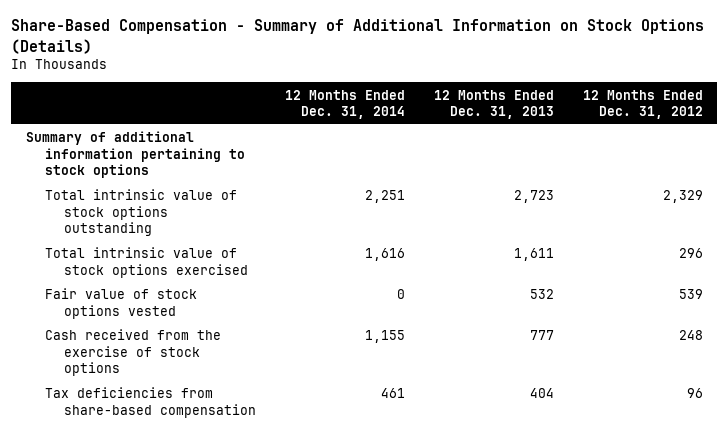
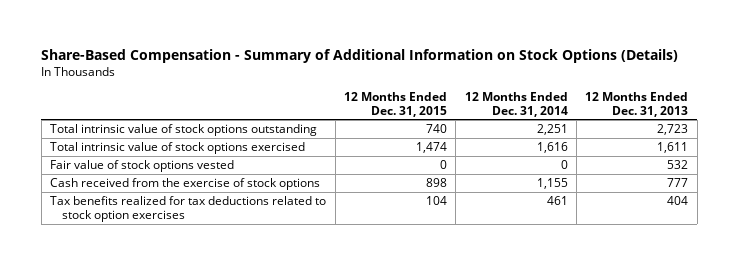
- | 12 Months Ended Dec. 31, 2014 | 12 Months Ended Dec. 31, 2013 | 12 Months Ended Dec. 31, 2012
+ | 12 Months Ended Dec. 31, 2015 | 12 Months Ended Dec. 31, 2014 | 12 Months Ended Dec. 31, 2013
- Summary of additional information pertaining to stock options
- Tax deficiencies from share-based compensation | 461 | 404 | 96
+ Tax benefits realized for tax deductions related to stock option exercises | 104 | 461 | 404

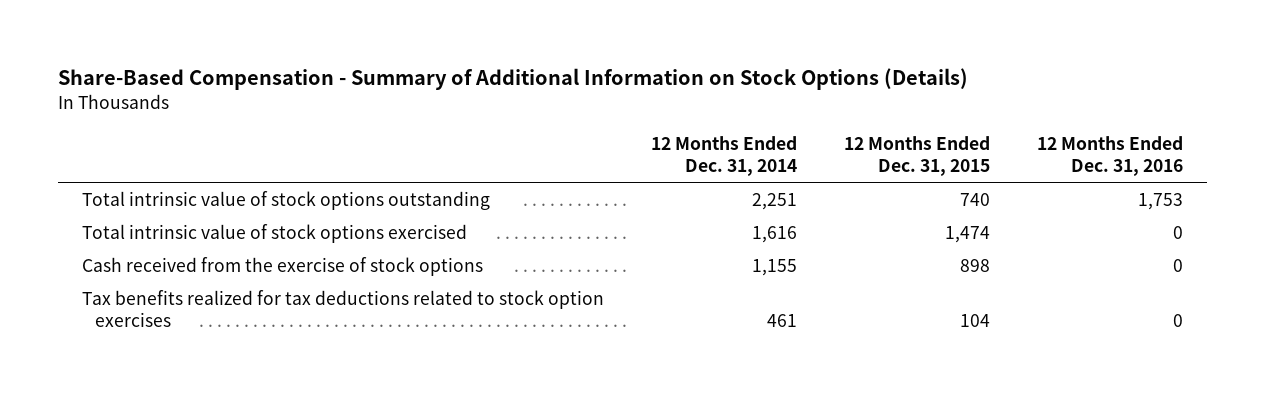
- | 12 Months Ended Dec. 31, 2015 | 12 Months Ended Dec. 31, 2014 | 12 Months Ended Dec. 31, 2013
+ | 12 Months Ended Dec. 31, 2014 | 12 Months Ended Dec. 31, 2015 | 12 Months Ended Dec. 31, 2016
- Fair value of stock options vested | 0 | 0 | 532

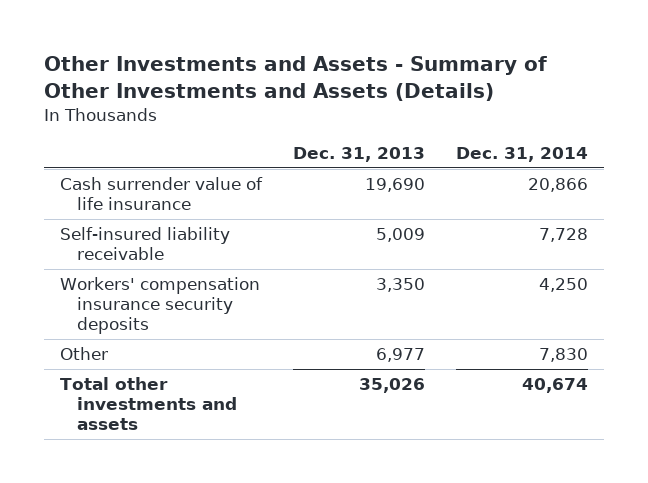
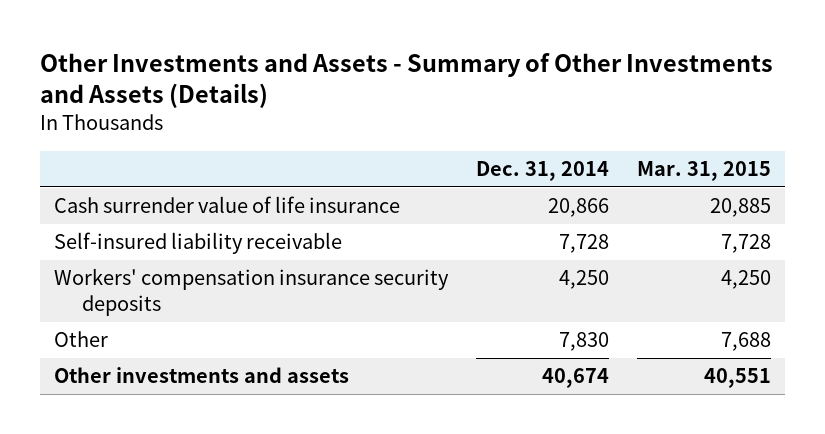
- | Dec. 31, 2013 | Dec. 31, 2014
+ | Dec. 31, 2014 | Mar. 31, 2015
- Total other investments and assets | 35,026 | 40,674
+ Other investments and assets | 40,674 | 40,551

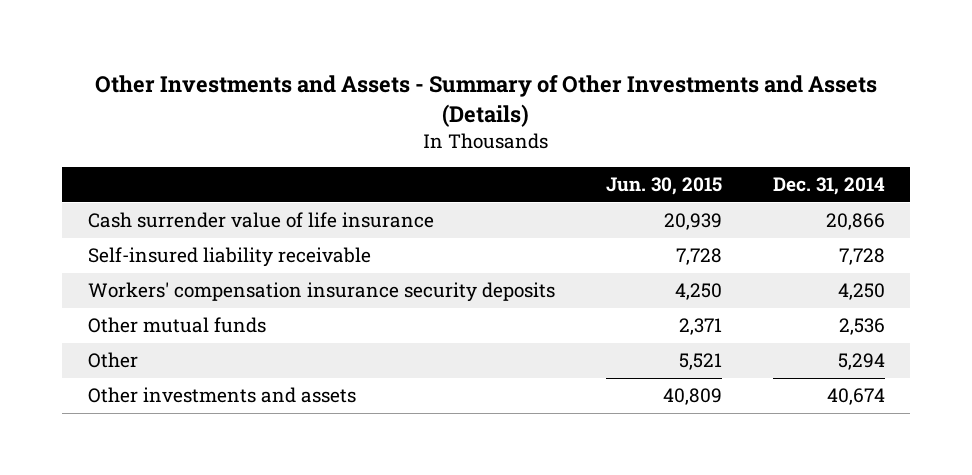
- | Dec. 31, 2014 | Mar. 31, 2015
+ | Jun. 30, 2015 | Dec. 31, 2014
- Other | 7,830 | 7,688
+ Other mutual funds | 2,371 | 2,536
+ Other | 5,521 | 5,294

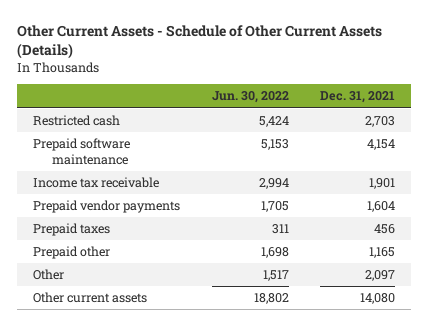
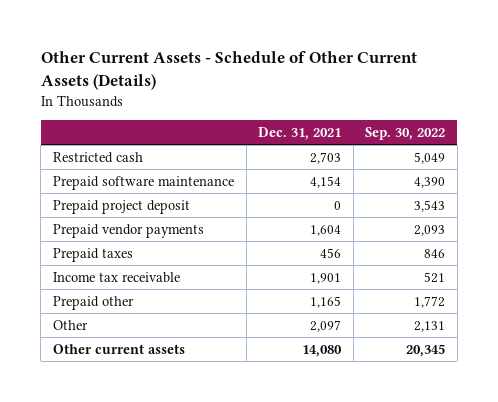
- | Jun. 30, 2022 | Dec. 31, 2021
+ | Dec. 31, 2021 | Sep. 30, 2022
+ Prepaid project deposit | 0 | 3,543
moved down: Income tax receivable | 1,901 | 521

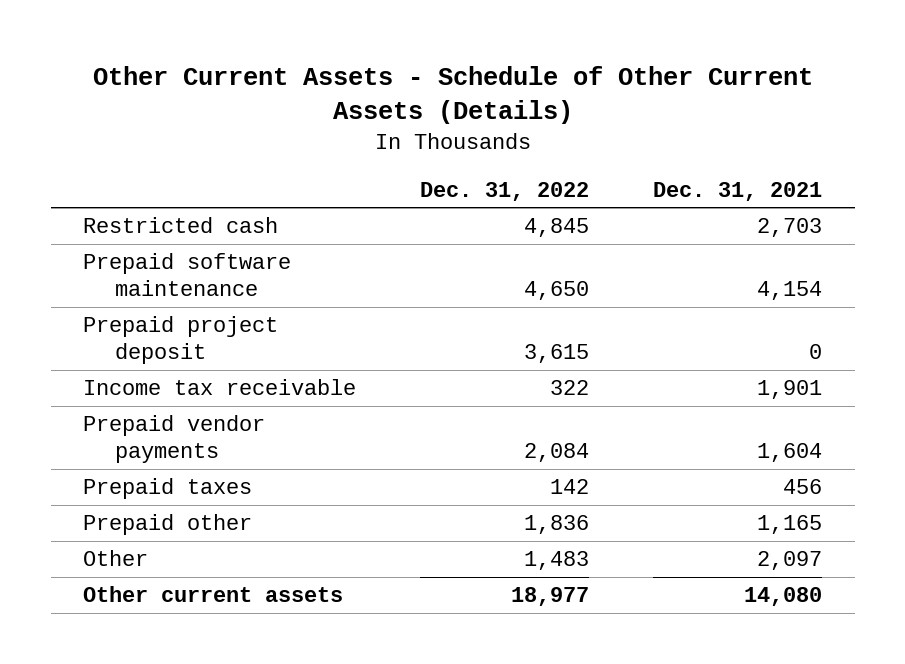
- | Dec. 31, 2021 | Sep. 30, 2022
+ | Dec. 31, 2022 | Dec. 31, 2021
moved up: Income tax receivable | 322 | 1,901

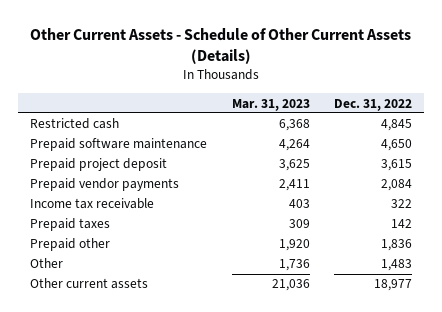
- | Dec. 31, 2022 | Dec. 31, 2021
+ | Mar. 31, 2023 | Dec. 31, 2022
moved down: Income tax receivable | 403 | 322

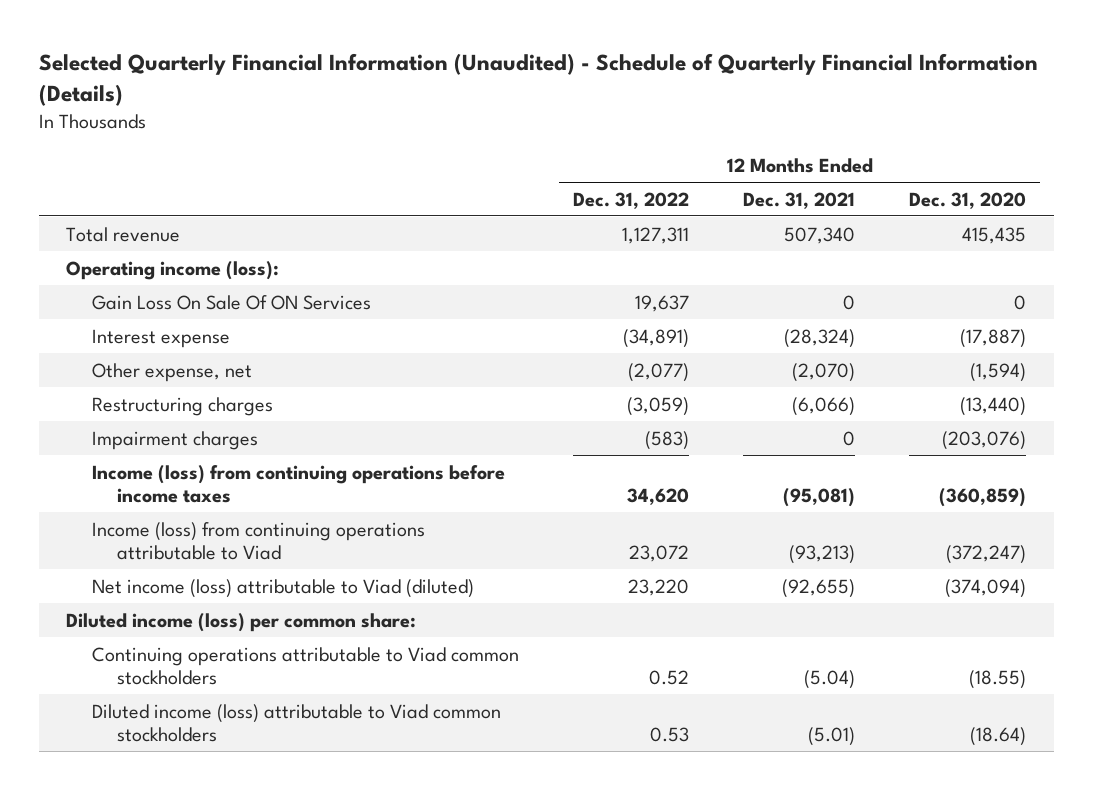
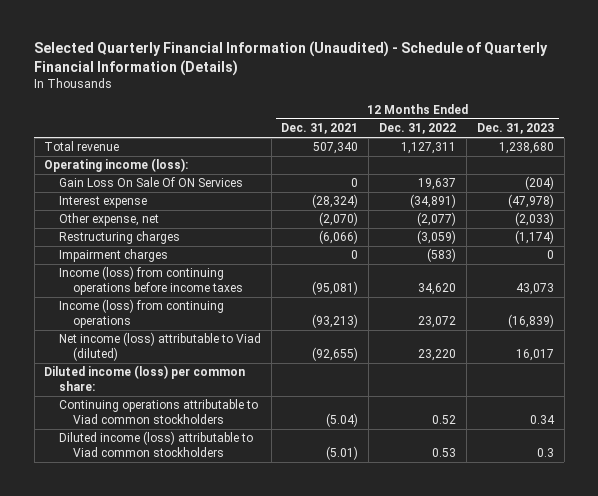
- | 12 Months Ended Dec. 31, 2022 | 12 Months Ended Dec. 31, 2021 | 12 Months Ended Dec. 31, 2020
+ | 12 Months Ended Dec. 31, 2021 | 12 Months Ended Dec. 31, 2022 | 12 Months Ended Dec. 31, 2023
- Income (loss) from continuing operations attributable to Viad | 23,072 | (93,213) | (372,247)
+ Income (loss) from continuing operations | (93,213) | 23,072 | (16,839)

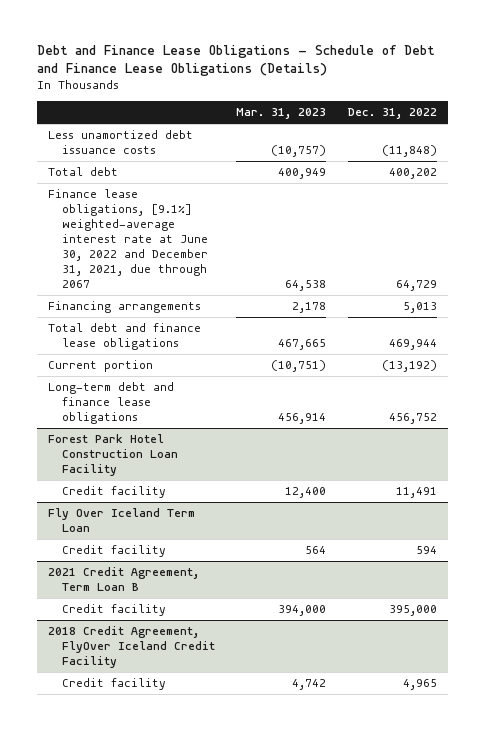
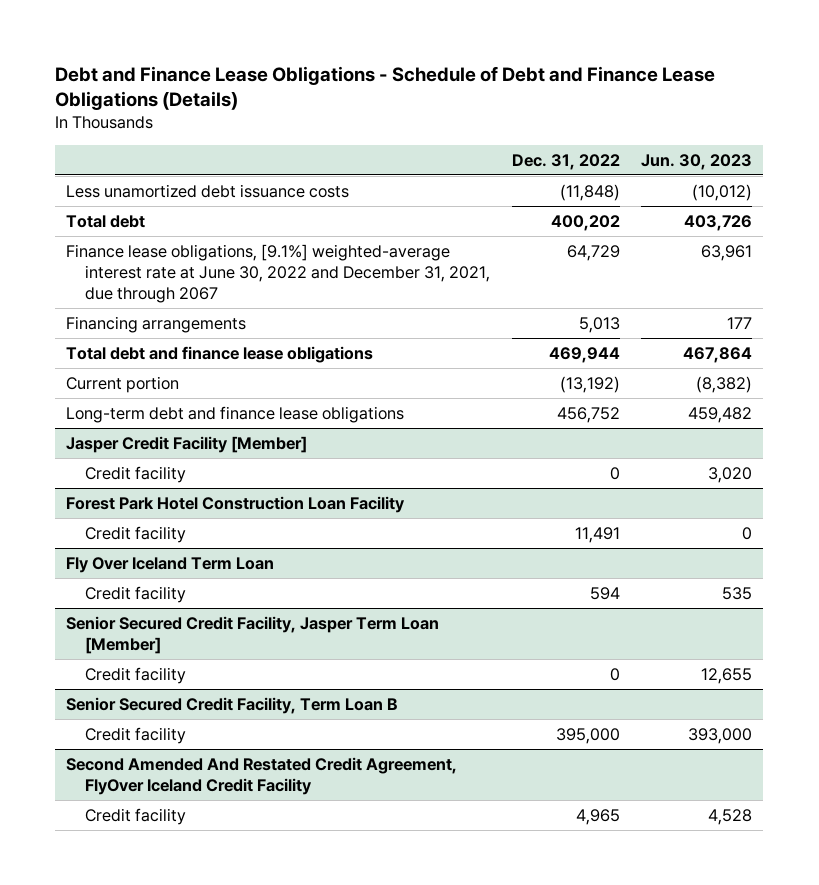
- | Mar. 31, 2023 | Dec. 31, 2022
+ | Dec. 31, 2022 | Jun. 30, 2023
+ Jasper Credit Facility [Member]
+ Credit facility | 0 | 3,020
- 2021 Credit Agreement, Term Loan B
+ Senior Secured Credit Facility, Jasper Term Loan [Member]
+ Credit facility | 0 | 12,655
+ Senior Secured Credit Facility, Term Loan B
- 2018 Credit Agreement, FlyOver Iceland Credit Facility
+ Second Amended And Restated Credit Agreement, FlyOver Iceland Credit Facility

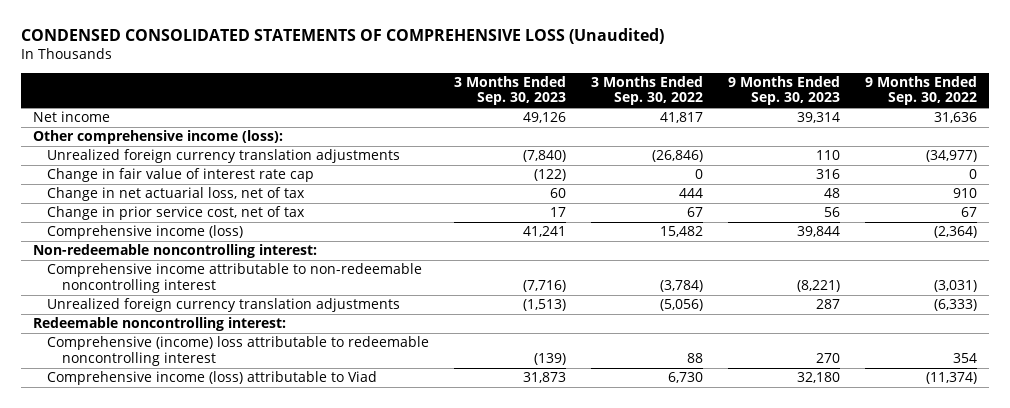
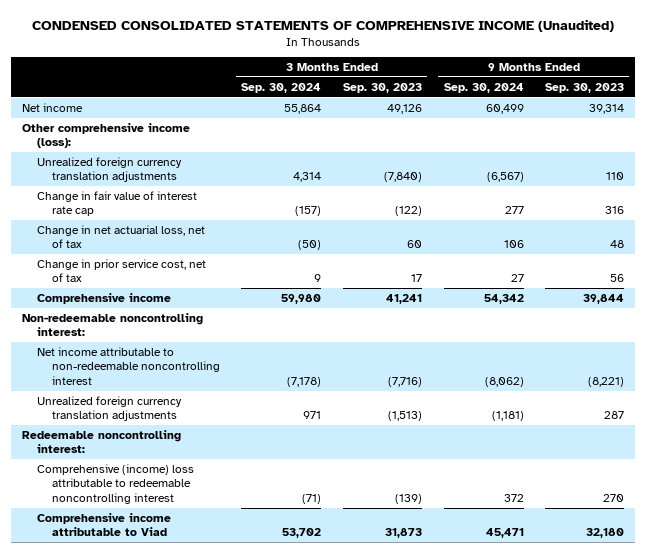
- CONDENSED CONSOLIDATED STATEMENTS OF COMPREHENSIVE LOSS (Unaudited)
+ CONDENSED CONSOLIDATED STATEMENTS OF COMPREHENSIVE INCOME (Unaudited)
- | 3 Months Ended Sep. 30, 2023 | 3 Months Ended Sep. 30, 2022 | 9 Months Ended Sep. 30, 2023 | 9 Months Ended Sep. 30, 2022
+ | 3 Months Ended Sep. 30, 2024 | 3 Months Ended Sep. 30, 2023 | 9 Months Ended Sep. 30, 2024 | 9 Months Ended Sep. 30, 2023
- Comprehensive income (loss) | 41,241 | 15,482 | 39,844 | (2,364)
+ Comprehensive income | 59,980 | 41,241 | 54,342 | 39,844
- Comprehensive income attributable to non-redeemable noncontrolling interest | (7,716) | (3,784) | (8,221) | (3,031)
+ Net income attributable to non-redeemable noncontrolling interest | (7,178) | (7,716) | (8,062) | (8,221)
- Comprehensive income (loss) attributable to Viad | 31,873 | 6,730 | 32,180 | (11,374)
+ Comprehensive income attributable to Viad | 53,702 | 31,873 | 45,471 | 32,180

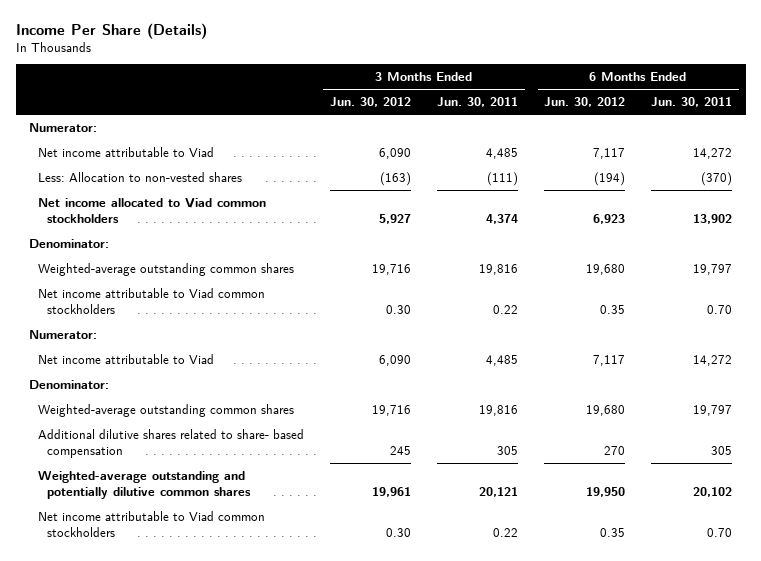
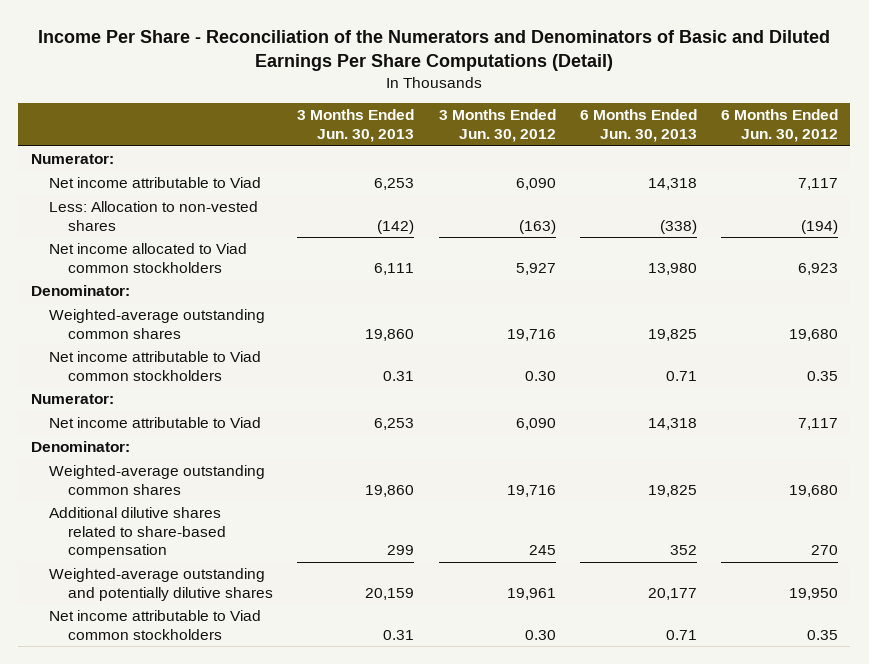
- Income Per Share (Details)
+ Income Per Share - Reconciliation of the Numerators and Denominators of Basic and Diluted Earnings Per Share Computations (Detail)
- | 3 Months Ended Jun. 30, 2012 | 3 Months Ended Jun. 30, 2011 | 6 Months Ended Jun. 30, 2012 | 6 Months Ended Jun. 30, 2011
+ | 3 Months Ended Jun. 30, 2013 | 3 Months Ended Jun. 30, 2012 | 6 Months Ended Jun. 30, 2013 | 6 Months Ended Jun. 30, 2012
- Additional dilutive shares related to share- based compensation | 245 | 305 | 270 | 305
- Weighted-average outstanding and potentially dilutive common shares | 19,961 | 20,121 | 19,950 | 20,102
+ Additional dilutive shares related to share-based compensation | 299 | 245 | 352 | 270
+ Weighted-average outstanding and potentially dilutive shares | 20,159 | 19,961 | 20,177 | 19,950

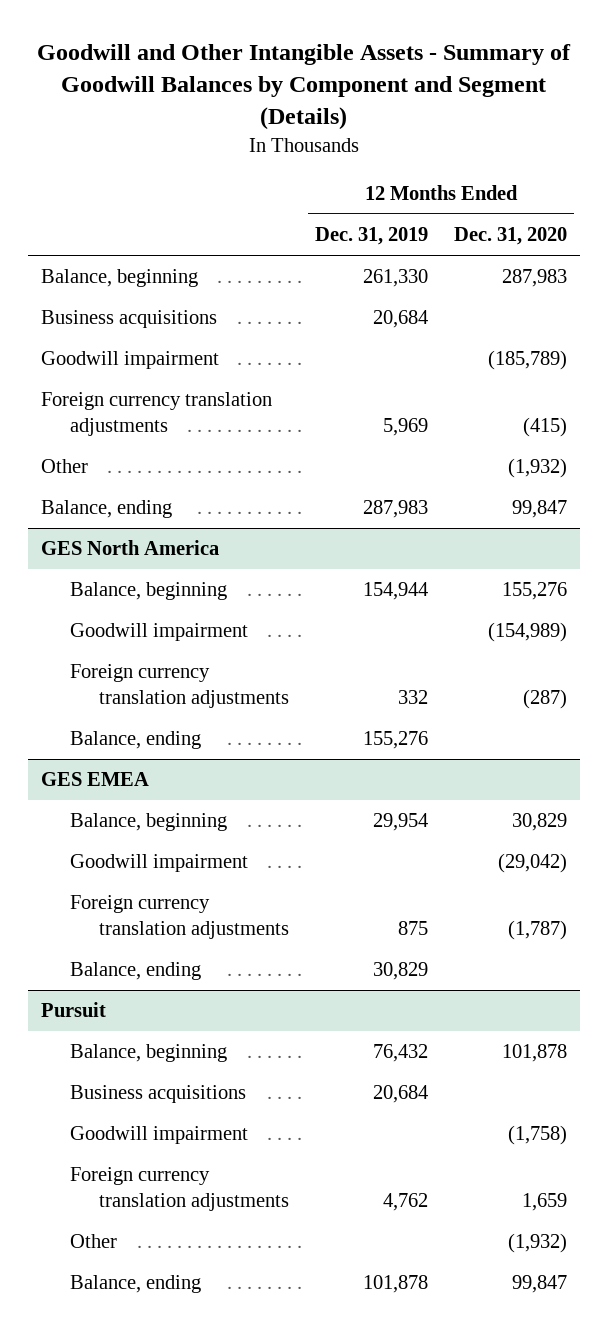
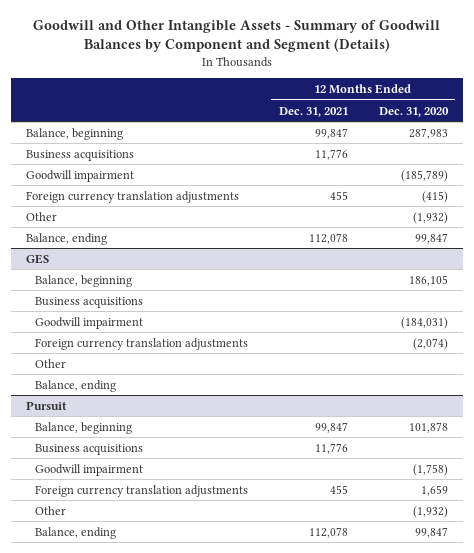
- | 12 Months Ended Dec. 31, 2019 | 12 Months Ended Dec. 31, 2020
+ | 12 Months Ended Dec. 31, 2021 | 12 Months Ended Dec. 31, 2020
- GES North America
- Balance, beginning | 154,944 | 155,276
- Goodwill impairment | | (154,989)
- Foreign currency translation adjustments | 332 | (287)
- Balance, ending | 155,276 |
- GES EMEA
- Balance, beginning | 29,954 | 30,829
- Goodwill impairment | | (29,042)
- Foreign currency translation adjustments | 875 | (1,787)
+ GES
+ Balance, beginning | | 186,105
+ Business acquisitions
+ Goodwill impairment | | (184,031)
+ Foreign currency translation adjustments | | (2,074)
+ Other

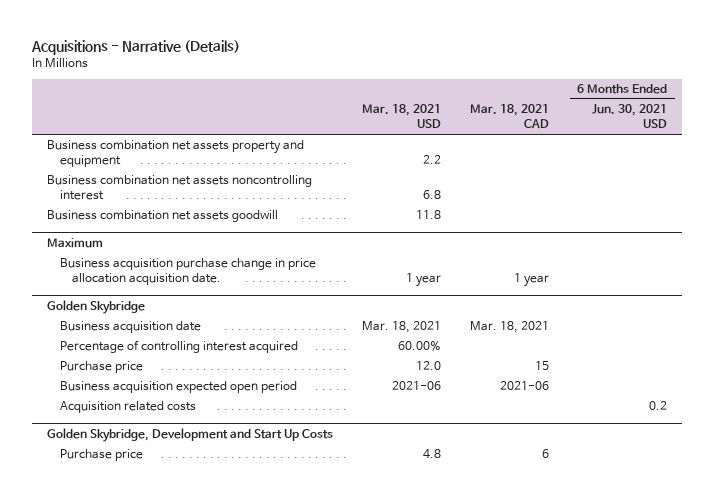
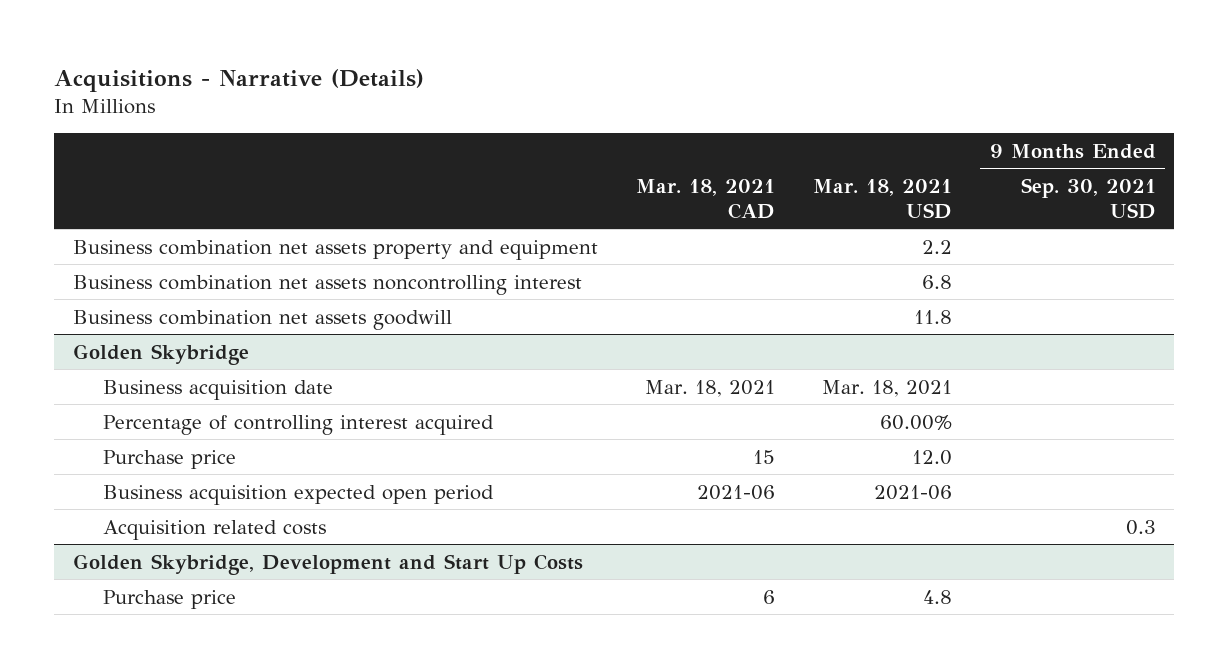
- | Mar. 18, 2021 USD | Mar. 18, 2021 CAD | 6 Months Ended Jun. 30, 2021 USD
+ | Mar. 18, 2021 CAD | Mar. 18, 2021 USD | 9 Months Ended Sep. 30, 2021 USD
- Maximum
- Business acquisition purchase change in price allocation acquisition date. | 1 year | 1 year |

